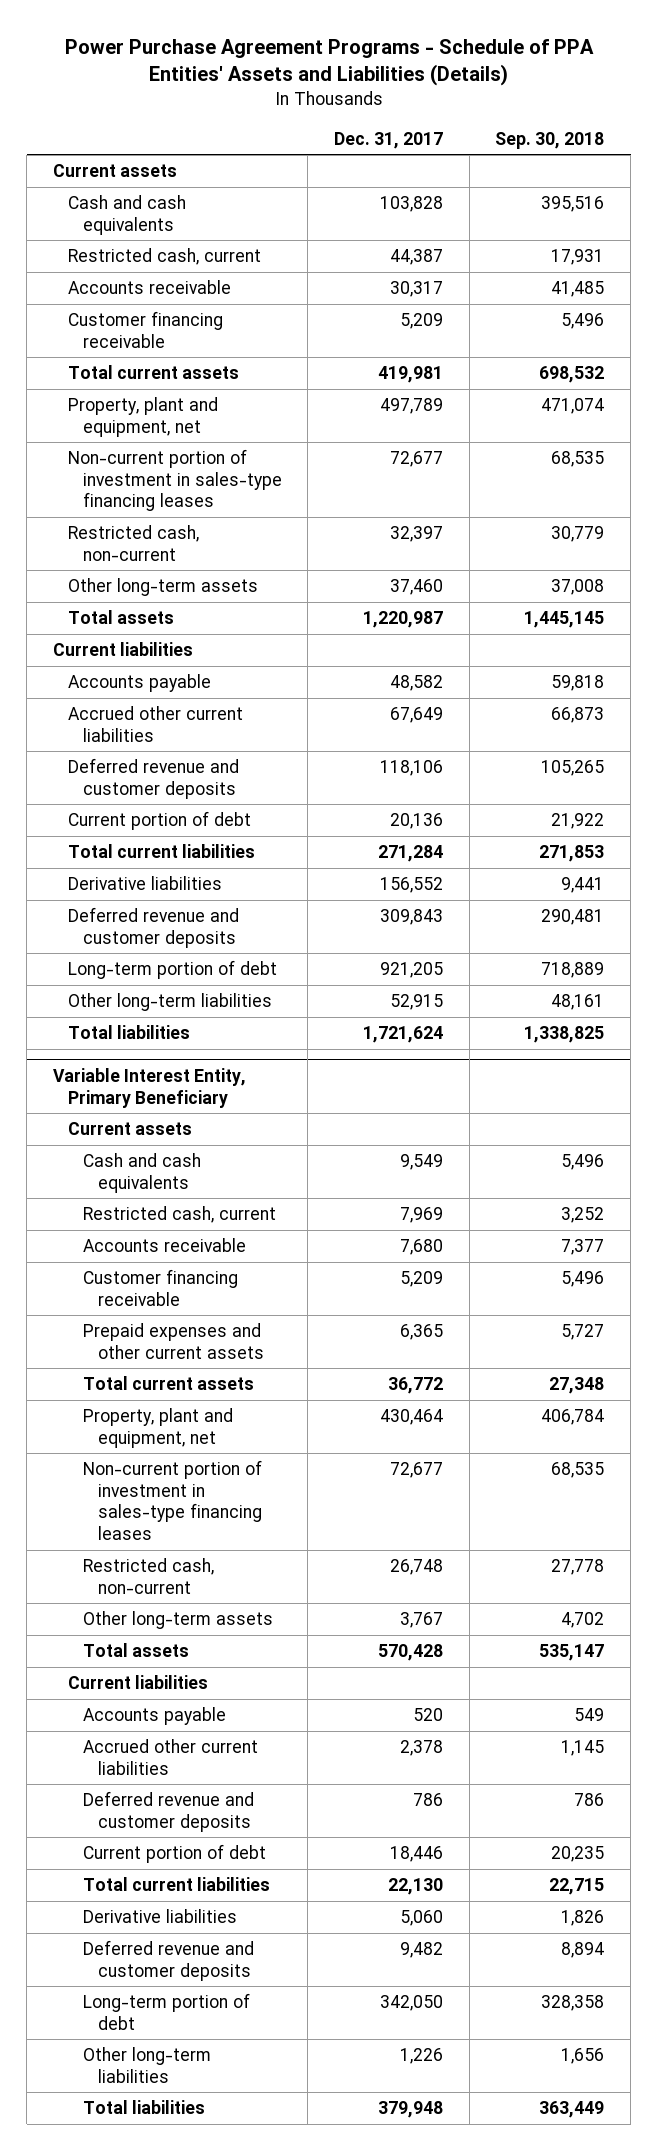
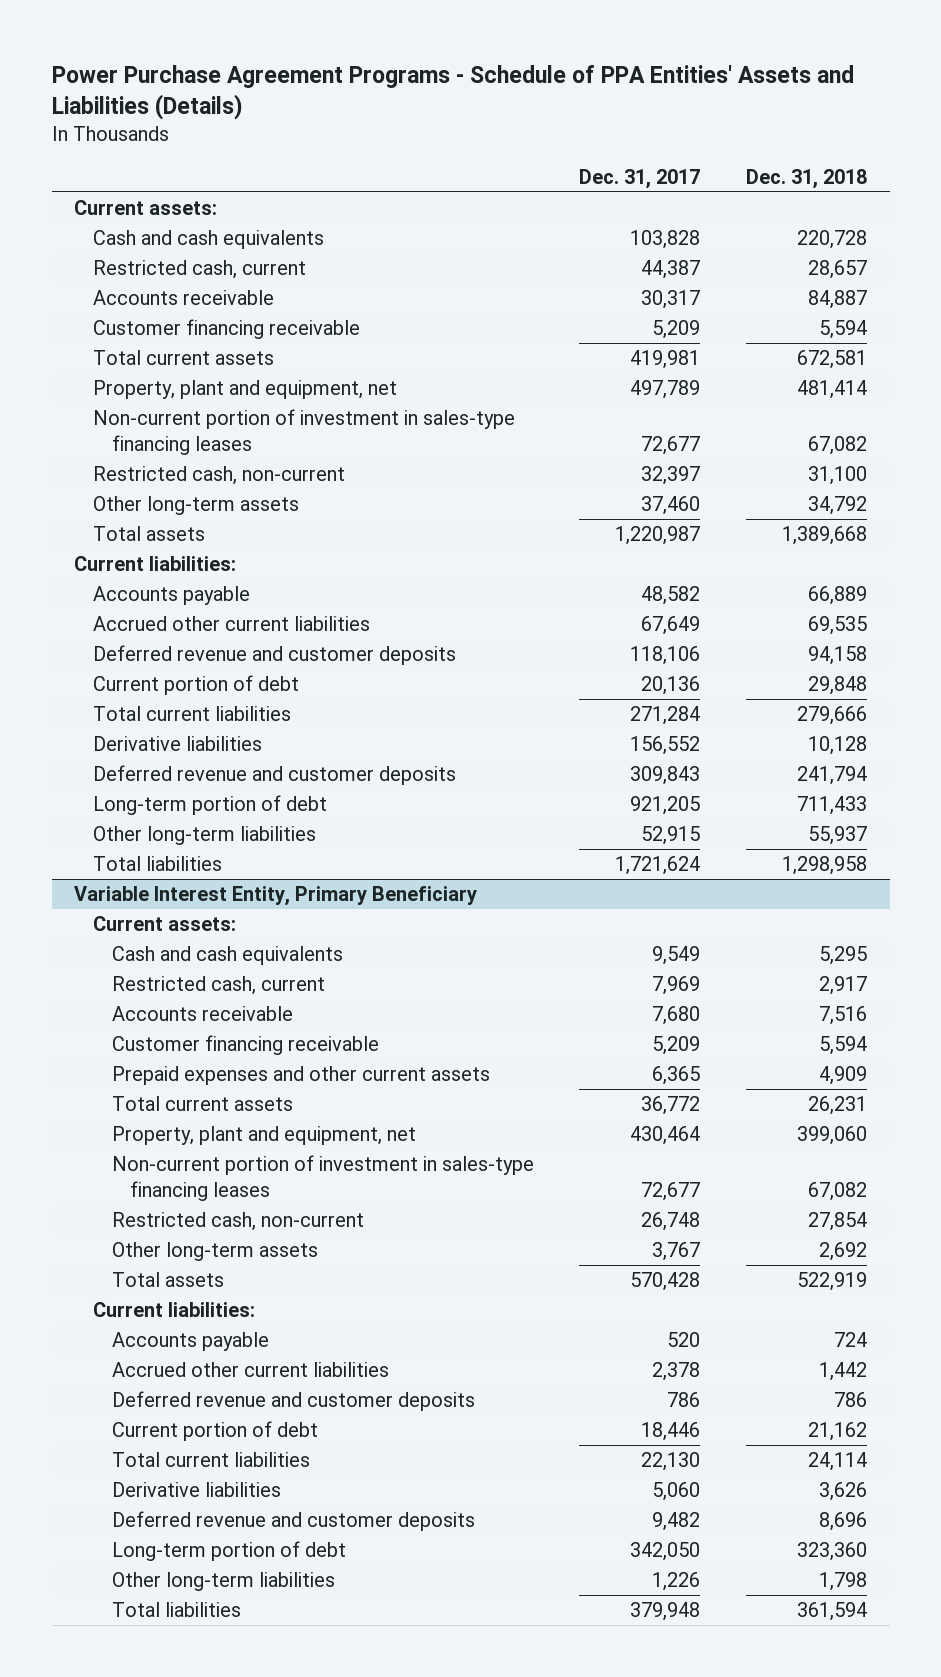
- | Dec. 31, 2017 | Sep. 30, 2018
+ | Dec. 31, 2017 | Dec. 31, 2018
- Current assets
+ Current assets:
- Current liabilities
+ Current liabilities:
@ Variable Interest Entity, Primary Beneficiary
- Current assets
+ Current assets:
- Current liabilities
+ Current liabilities:

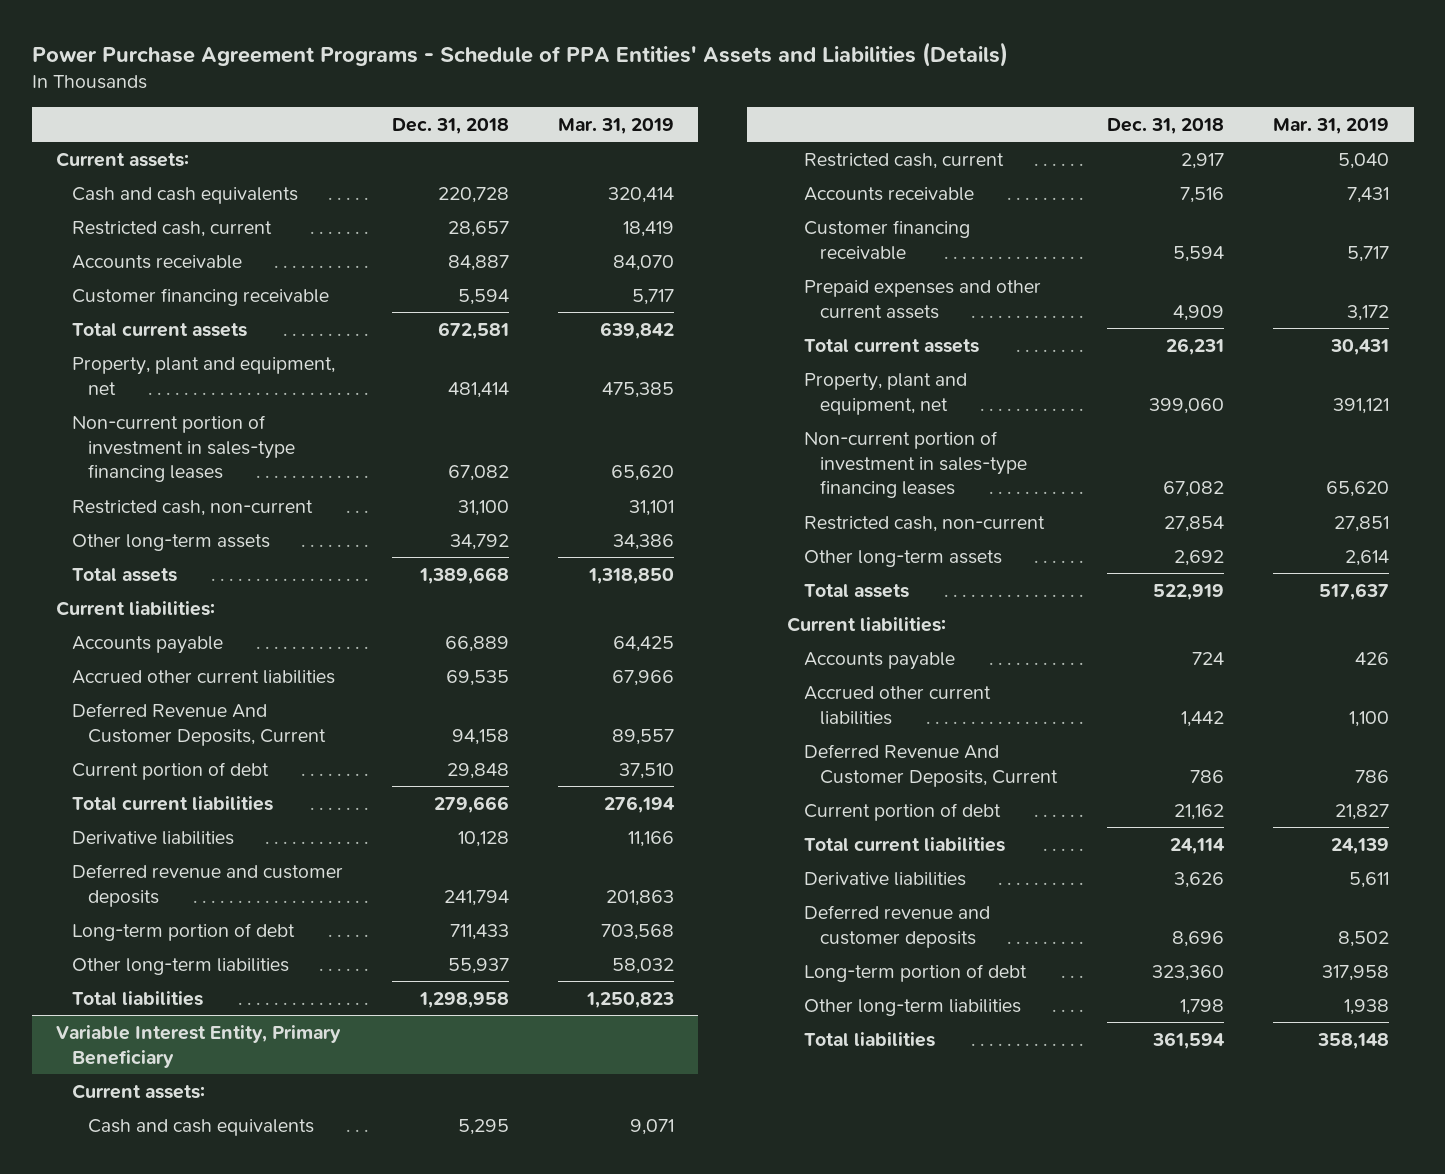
- | Dec. 31, 2017 | Dec. 31, 2018
+ | Dec. 31, 2018 | Mar. 31, 2019
- Deferred revenue and customer deposits | 118,106 | 94,158
+ Deferred Revenue And Customer Deposits, Current | 94,158 | 89,557
@ Variable Interest Entity, Primary Beneficiary
- Deferred revenue and customer deposits | 786 | 786
+ Deferred Revenue And Customer Deposits, Current | 786 | 786

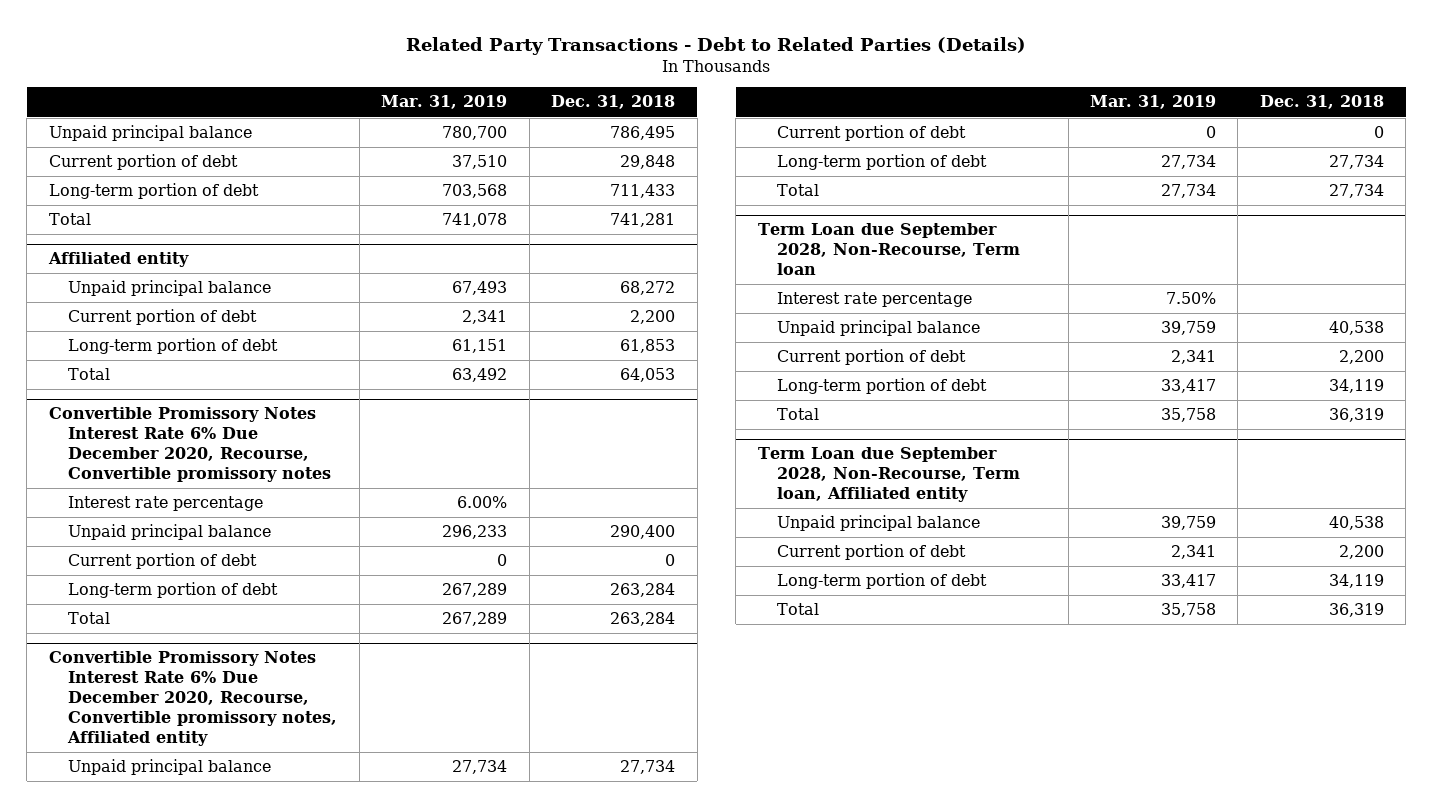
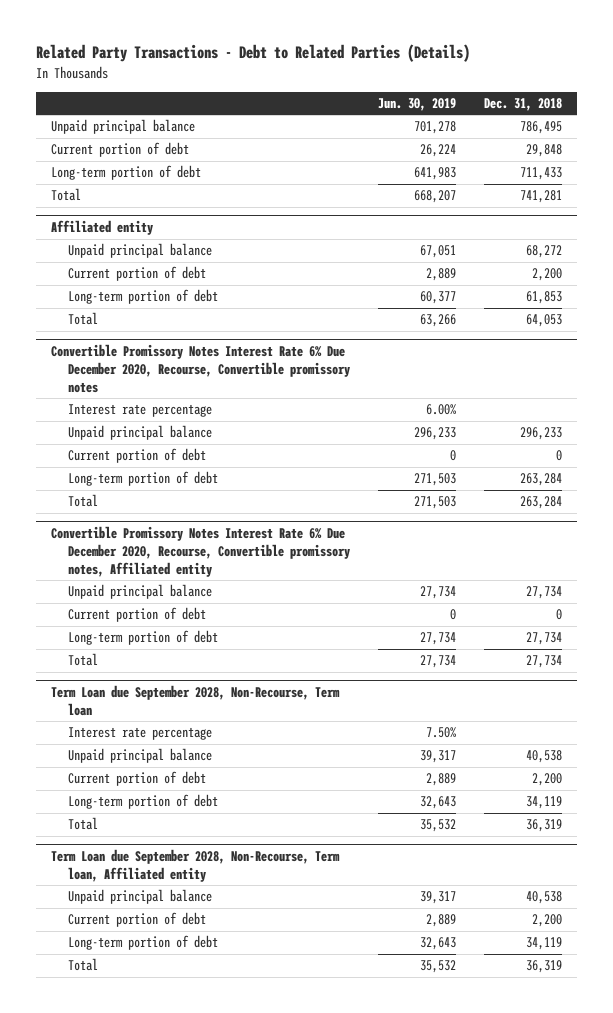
- | Mar. 31, 2019 | Dec. 31, 2018
+ | Jun. 30, 2019 | Dec. 31, 2018
@ Convertible Promissory Notes Interest Rate 6% Due December 2020, Recourse, Convertible promissory notes
- Unpaid principal balance | 296,233 | 290,400
+ Unpaid principal balance | 296,233 | 296,233

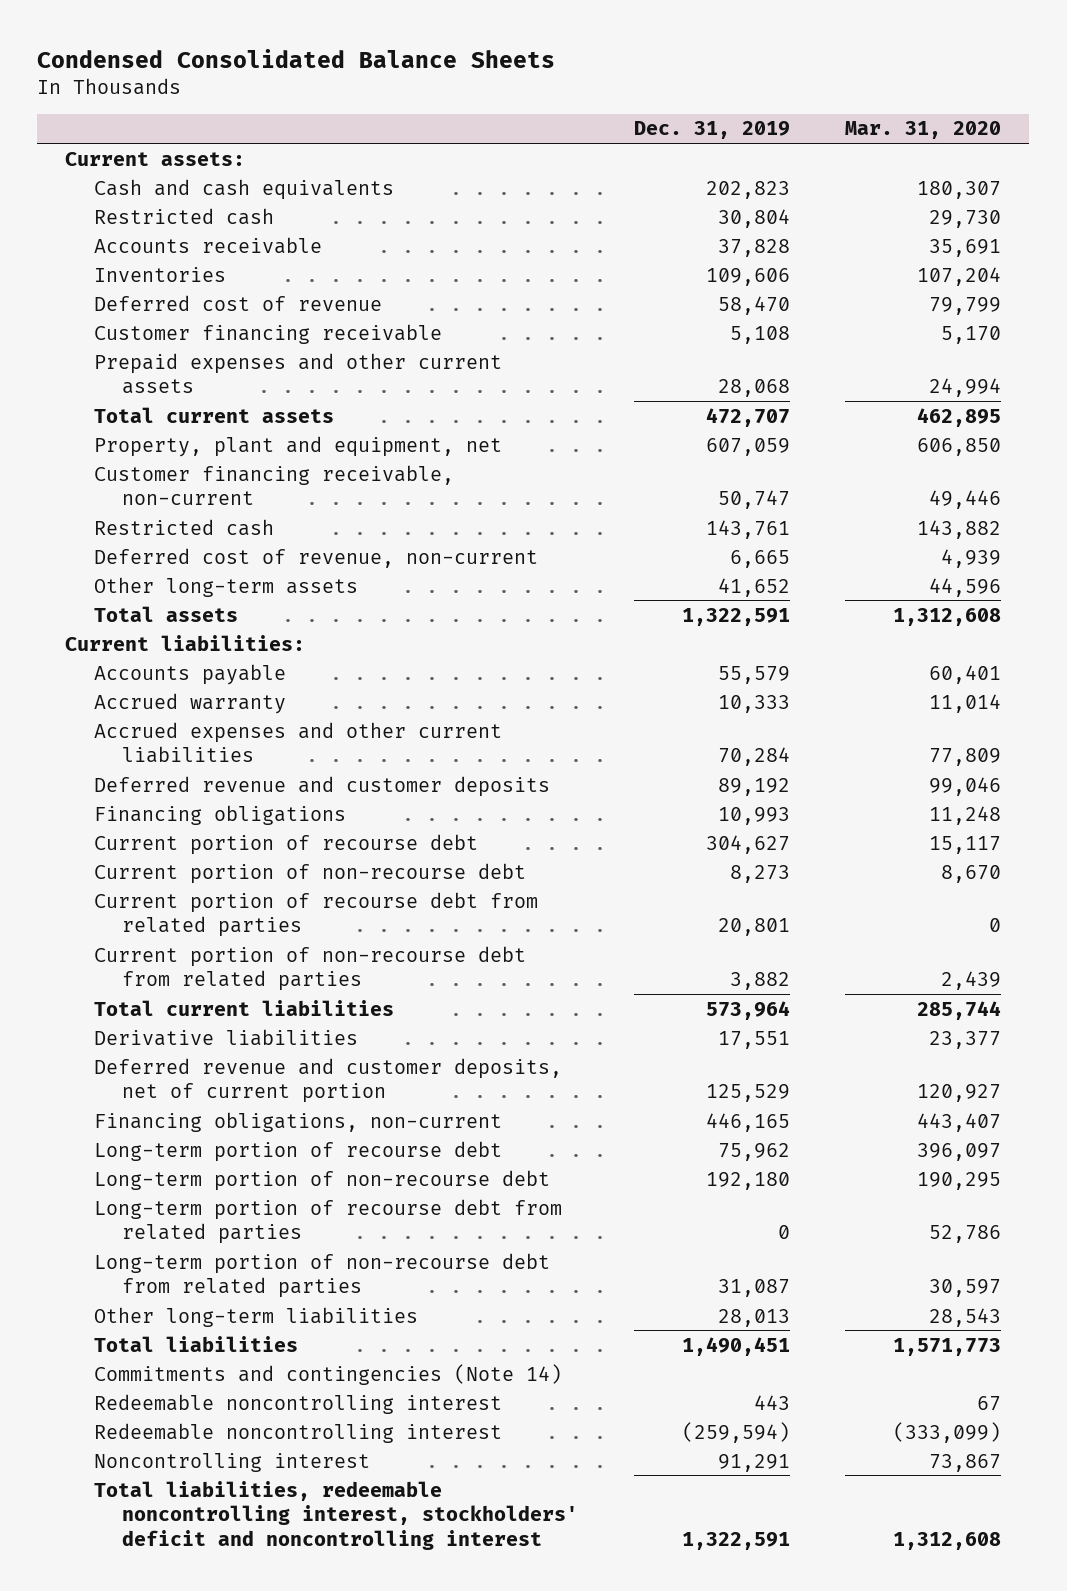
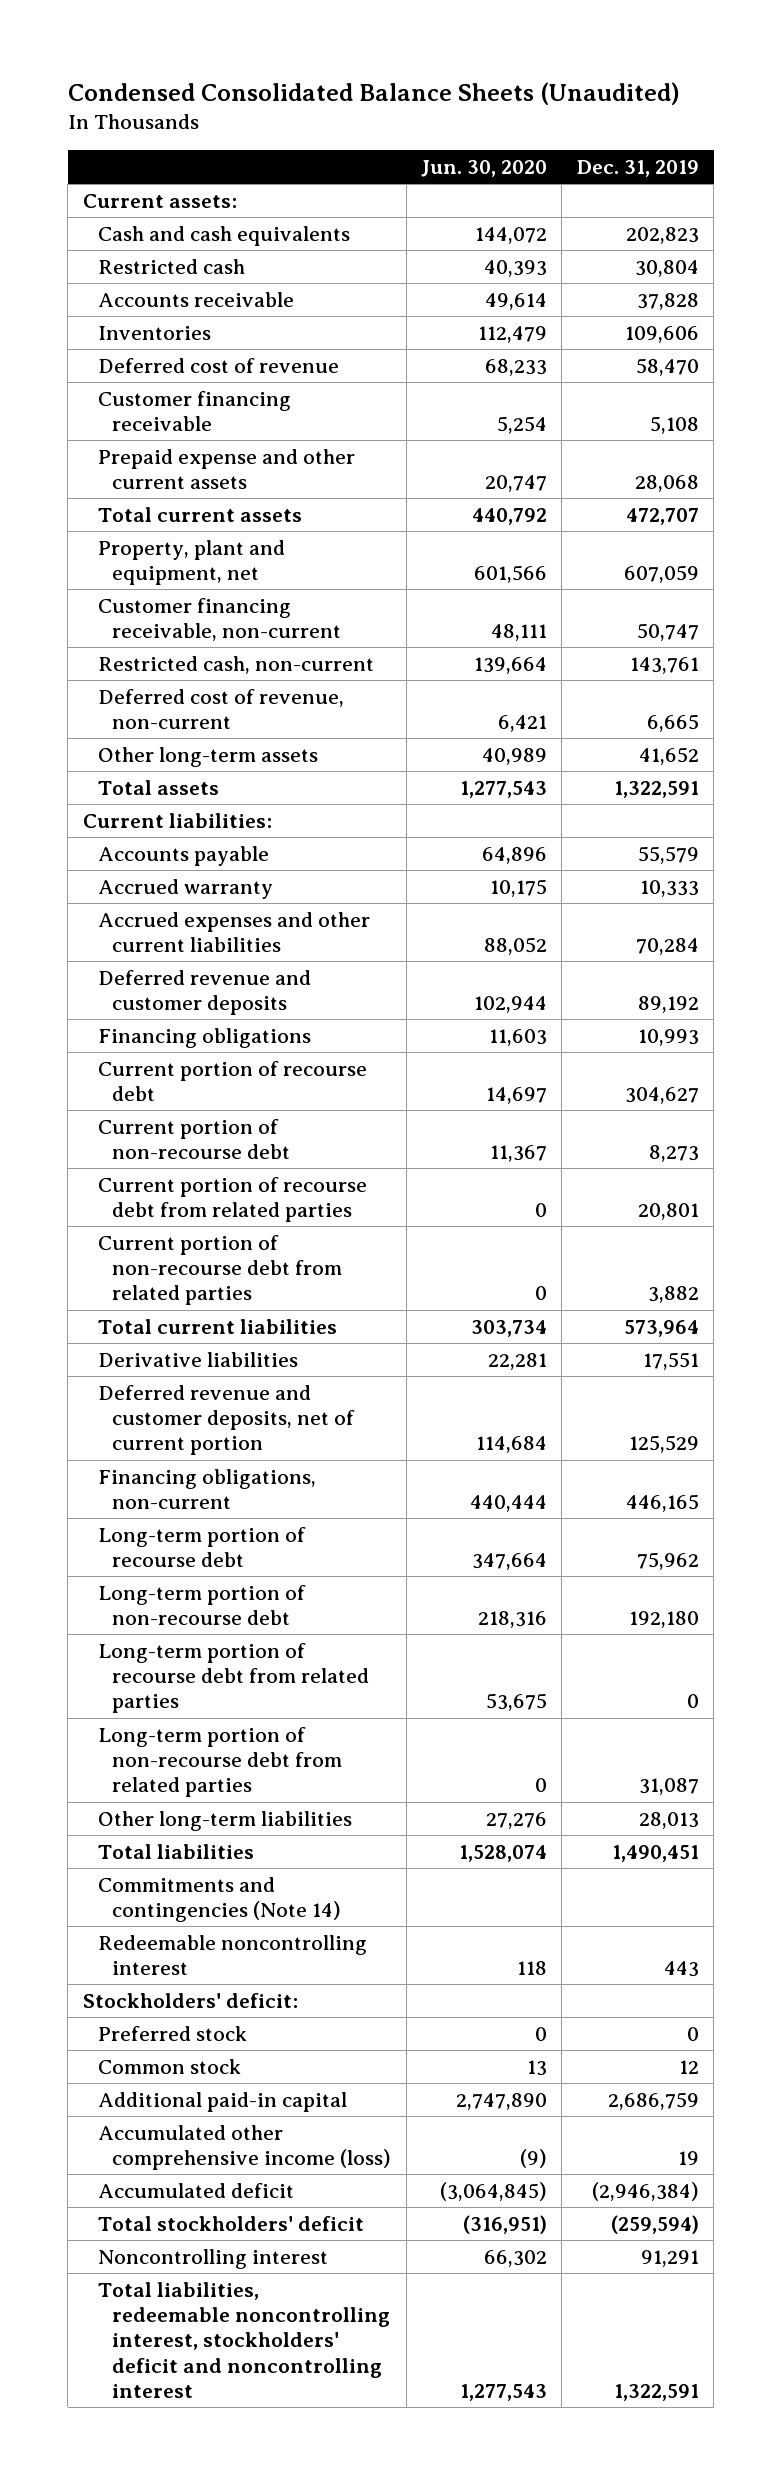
- Condensed Consolidated Balance Sheets
+ Condensed Consolidated Balance Sheets (Unaudited)
- | Dec. 31, 2019 | Mar. 31, 2020
+ | Jun. 30, 2020 | Dec. 31, 2019
- Prepaid expenses and other current assets | 28,068 | 24,994
+ Prepaid expense and other current assets | 20,747 | 28,068
- Restricted cash | 143,761 | 143,882
+ Restricted cash, non-current | 139,664 | 143,761
- Redeemable noncontrolling interest | (259,594) | (333,099)
+ Stockholders' deficit:
+ Preferred stock | 0 | 0
+ Common stock | 13 | 12
+ Additional paid-in capital | 2,747,890 | 2,686,759
+ Accumulated other comprehensive income (loss) | (9) | 19
+ Accumulated deficit | (3,064,845) | (2,946,384)
+ Total stockholders' deficit | (316,951) | (259,594)

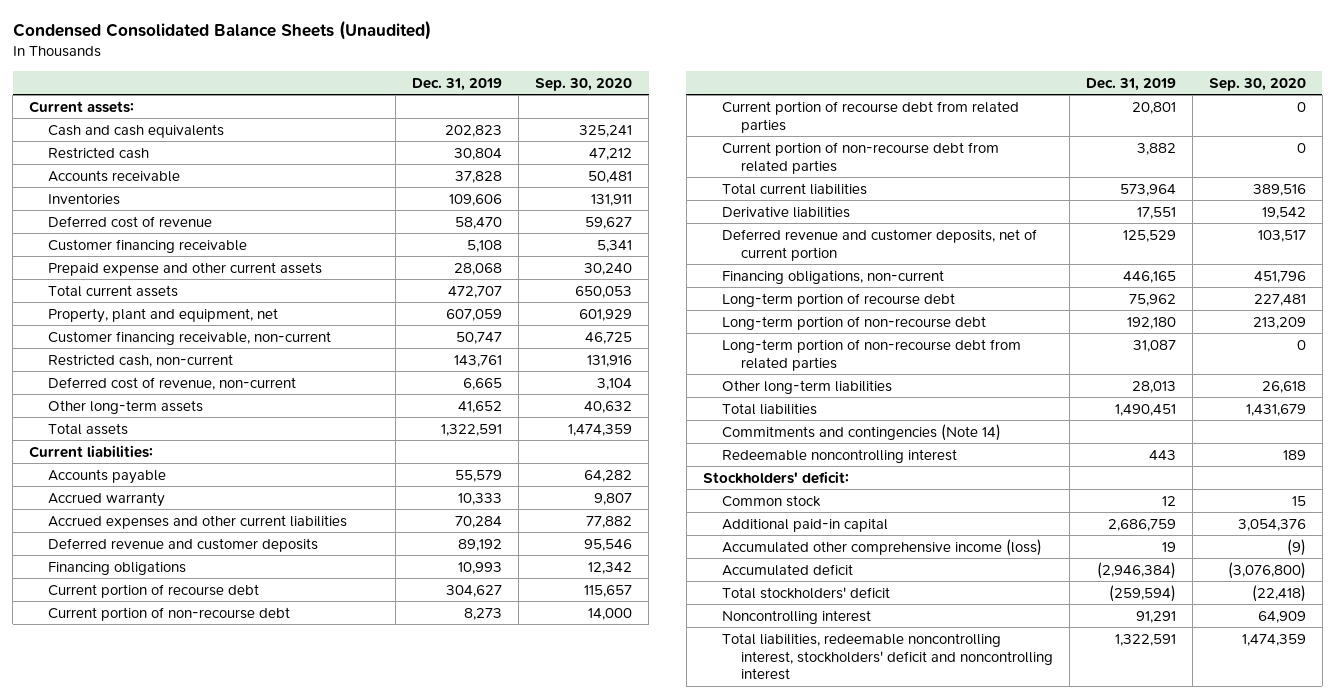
- | Jun. 30, 2020 | Dec. 31, 2019
+ | Dec. 31, 2019 | Sep. 30, 2020
- Long-term portion of recourse debt from related parties | 53,675 | 0
- Preferred stock | 0 | 0

